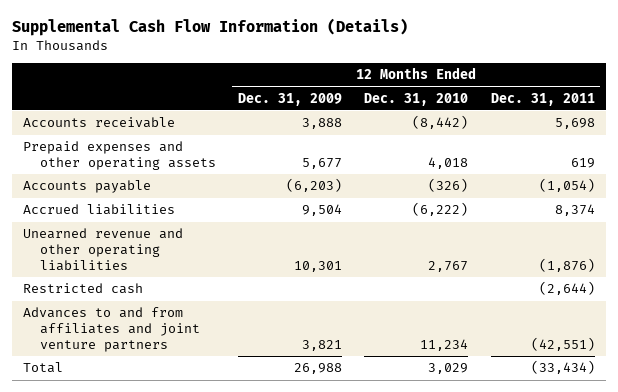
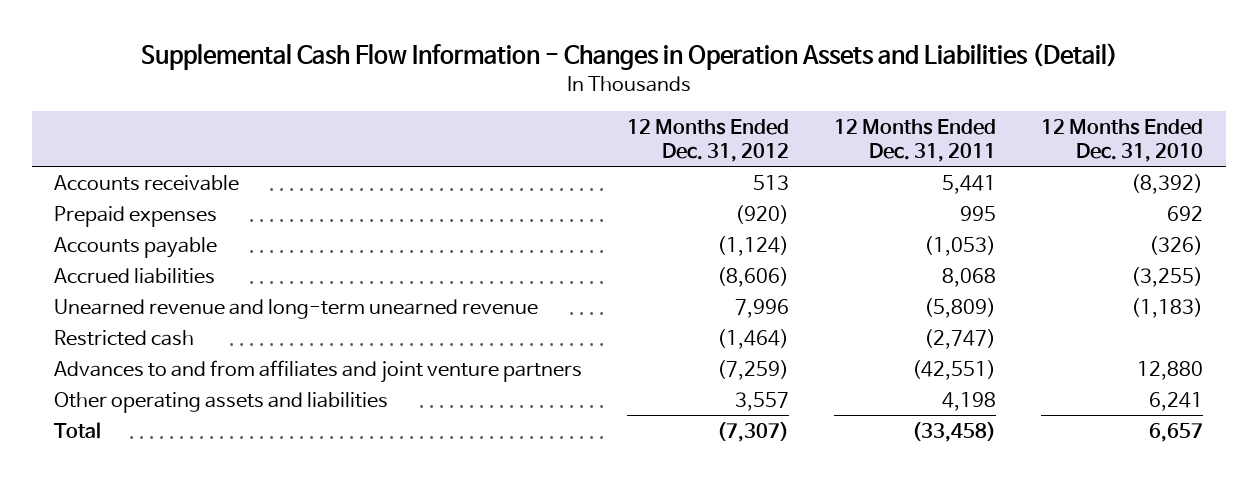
- Supplemental Cash Flow Information (Details)
+ Supplemental Cash Flow Information - Changes in Operation Assets and Liabilities (Detail)
- | 12 Months Ended Dec. 31, 2009 | 12 Months Ended Dec. 31, 2010 | 12 Months Ended Dec. 31, 2011
+ | 12 Months Ended Dec. 31, 2012 | 12 Months Ended Dec. 31, 2011 | 12 Months Ended Dec. 31, 2010
- Accounts receivable | 3,888 | (8,442) | 5,698
- Prepaid expenses and other operating assets | 5,677 | 4,018 | 619
- Accounts payable | (6,203) | (326) | (1,054)
- Accrued liabilities | 9,504 | (6,222) | 8,374
- Unearned revenue and other operating liabilities | 10,301 | 2,767 | (1,876)
- Restricted cash | | | (2,644)
- Advances to and from affiliates and joint venture partners | 3,821 | 11,234 | (42,551)
- Total | 26,988 | 3,029 | (33,434)
+ Accounts receivable | 513 | 5,441 | (8,392)
+ Prepaid expenses | (920) | 995 | 692
+ Accounts payable | (1,124) | (1,053) | (326)
+ Accrued liabilities | (8,606) | 8,068 | (3,255)
+ Unearned revenue and long-term unearned revenue | 7,996 | (5,809) | (1,183)
+ Restricted cash | (1,464) | (2,747) |
+ Advances to and from affiliates and joint venture partners | (7,259) | (42,551) | 12,880
+ Other operating assets and liabilities | 3,557 | 4,198 | 6,241
+ Total | (7,307) | (33,458) | 6,657

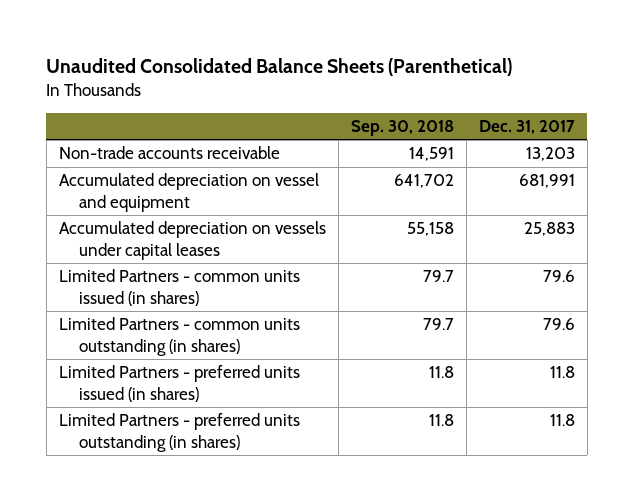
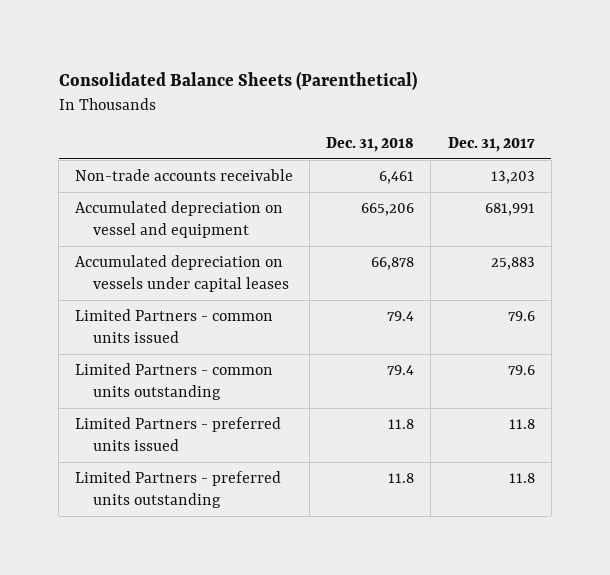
- Unaudited Consolidated Balance Sheets (Parenthetical)
+ Consolidated Balance Sheets (Parenthetical)
- | Sep. 30, 2018 | Dec. 31, 2017
+ | Dec. 31, 2018 | Dec. 31, 2017
- Limited Partners - common units issued (in shares) | 79.7 | 79.6
- Limited Partners - common units outstanding (in shares) | 79.7 | 79.6
- Limited Partners - preferred units issued (in shares) | 11.8 | 11.8
- Limited Partners - preferred units outstanding (in shares) | 11.8 | 11.8
+ Limited Partners - common units issued | 79.4 | 79.6
+ Limited Partners - common units outstanding | 79.4 | 79.6
+ Limited Partners - preferred units issued | 11.8 | 11.8
+ Limited Partners - preferred units outstanding | 11.8 | 11.8

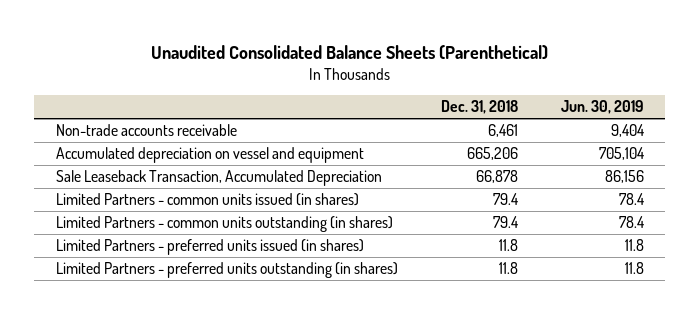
- Consolidated Balance Sheets (Parenthetical)
+ Unaudited Consolidated Balance Sheets (Parenthetical)
- | Dec. 31, 2018 | Dec. 31, 2017
+ | Dec. 31, 2018 | Jun. 30, 2019
- Accumulated depreciation on vessels under capital leases | 66,878 | 25,883
- Limited Partners - common units issued | 79.4 | 79.6
- Limited Partners - common units outstanding | 79.4 | 79.6
- Limited Partners - preferred units issued | 11.8 | 11.8
- Limited Partners - preferred units outstanding | 11.8 | 11.8
+ Sale Leaseback Transaction, Accumulated Depreciation | 66,878 | 86,156
+ Limited Partners - common units issued (in shares) | 79.4 | 78.4
+ Limited Partners - common units outstanding (in shares) | 79.4 | 78.4
+ Limited Partners - preferred units issued (in shares) | 11.8 | 11.8
+ Limited Partners - preferred units outstanding (in shares) | 11.8 | 11.8

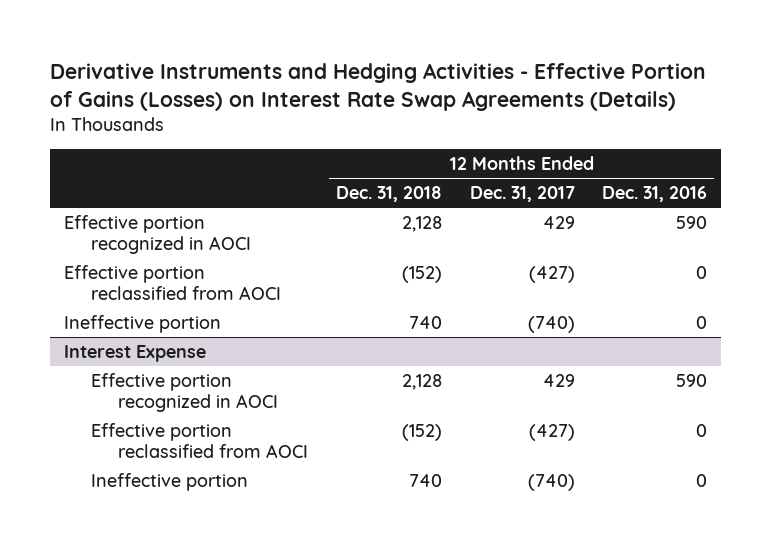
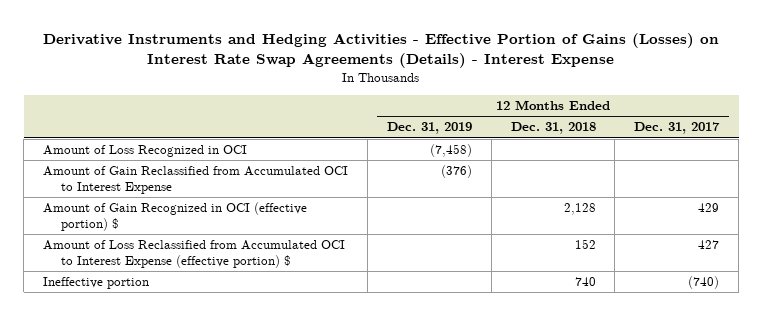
- Derivative Instruments and Hedging Activities - Effective Portion of Gains (Losses) on Interest Rate Swap Agreements (Details)
+ Derivative Instruments and Hedging Activities - Effective Portion of Gains (Losses) on Interest Rate Swap Agreements (Details) - Interest Expense
- | 12 Months Ended Dec. 31, 2018 | 12 Months Ended Dec. 31, 2017 | 12 Months Ended Dec. 31, 2016
+ | 12 Months Ended Dec. 31, 2019 | 12 Months Ended Dec. 31, 2018 | 12 Months Ended Dec. 31, 2017
- Effective portion recognized in AOCI | 2,128 | 429 | 590
- Effective portion reclassified from AOCI | (152) | (427) | 0
- Ineffective portion | 740 | (740) | 0
- Interest Expense
- Effective portion recognized in AOCI | 2,128 | 429 | 590
- Effective portion reclassified from AOCI | (152) | (427) | 0
+ Amount of Loss Recognized in OCI | (7,458) | |
+ Amount of Gain Reclassified from Accumulated OCI to Interest Expense | (376) | |
+ Amount of Gain Recognized in OCI (effective portion) $ | | 2,128 | 429
+ Amount of Loss Reclassified from Accumulated OCI to Interest Expense (effective portion) $ | | 152 | 427

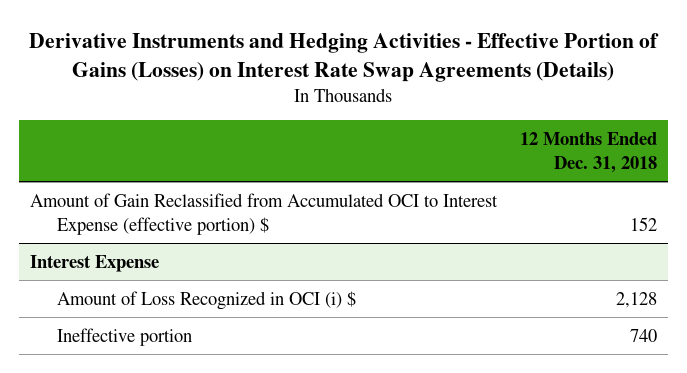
- Derivative Instruments and Hedging Activities - Effective Portion of Gains (Losses) on Interest Rate Swap Agreements (Details) - Interest Expense
+ Derivative Instruments and Hedging Activities - Effective Portion of Gains (Losses) on Interest Rate Swap Agreements (Details)
- | 12 Months Ended Dec. 31, 2019 | 12 Months Ended Dec. 31, 2018 | 12 Months Ended Dec. 31, 2017
+ | 12 Months Ended Dec. 31, 2018
- Amount of Loss Recognized in OCI | (7,458) | |
- Amount of Gain Reclassified from Accumulated OCI to Interest Expense | (376) | |
- Amount of Gain Recognized in OCI (effective portion) $ | | 2,128 | 429
- Amount of Loss Reclassified from Accumulated OCI to Interest Expense (effective portion) $ | | 152 | 427
+ Amount of Gain Reclassified from Accumulated OCI to Interest Expense (effective portion) $ | 152
+ Interest Expense
+ Amount of Loss Recognized in OCI (i) $ | 2,128

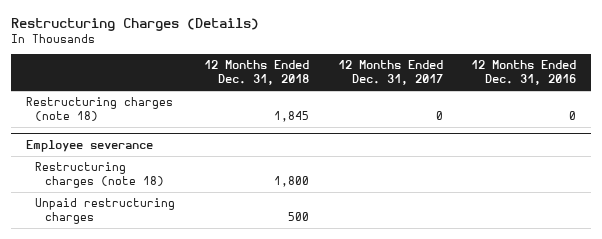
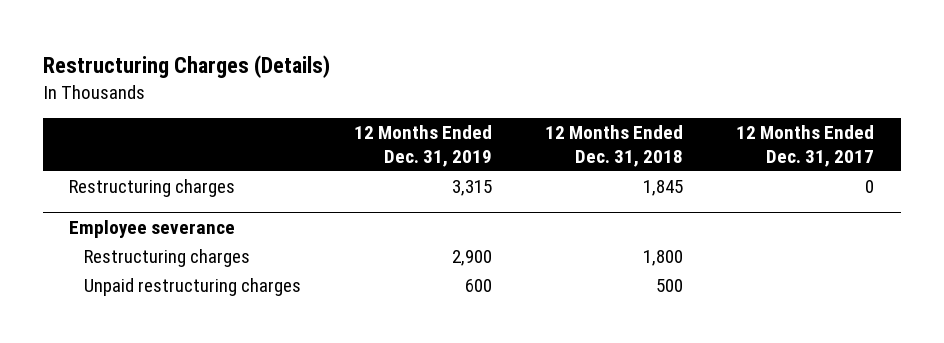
- | 12 Months Ended Dec. 31, 2018 | 12 Months Ended Dec. 31, 2017 | 12 Months Ended Dec. 31, 2016
+ | 12 Months Ended Dec. 31, 2019 | 12 Months Ended Dec. 31, 2018 | 12 Months Ended Dec. 31, 2017
- Restructuring charges (note 18) | 1,845 | 0 | 0
+ Restructuring charges | 3,315 | 1,845 | 0
@ Employee severance
- Restructuring charges (note 18) | 1,800 | |
+ Restructuring charges | 2,900 | 1,800 |

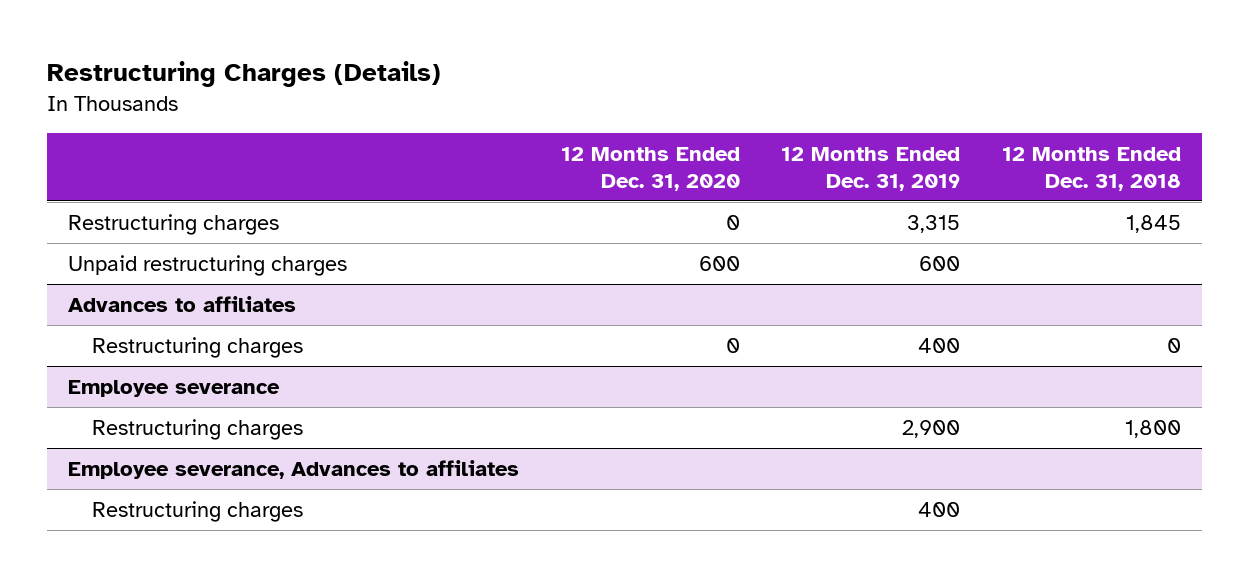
- | 12 Months Ended Dec. 31, 2019 | 12 Months Ended Dec. 31, 2018 | 12 Months Ended Dec. 31, 2017
+ | 12 Months Ended Dec. 31, 2020 | 12 Months Ended Dec. 31, 2019 | 12 Months Ended Dec. 31, 2018
+ Unpaid restructuring charges | 600 | 600 |
+ Advances to affiliates
+ Restructuring charges | 0 | 400 | 0
@ Employee severance
- Unpaid restructuring charges | 600 | 500 |
+ Employee severance, Advances to affiliates
+ Restructuring charges | | 400 |

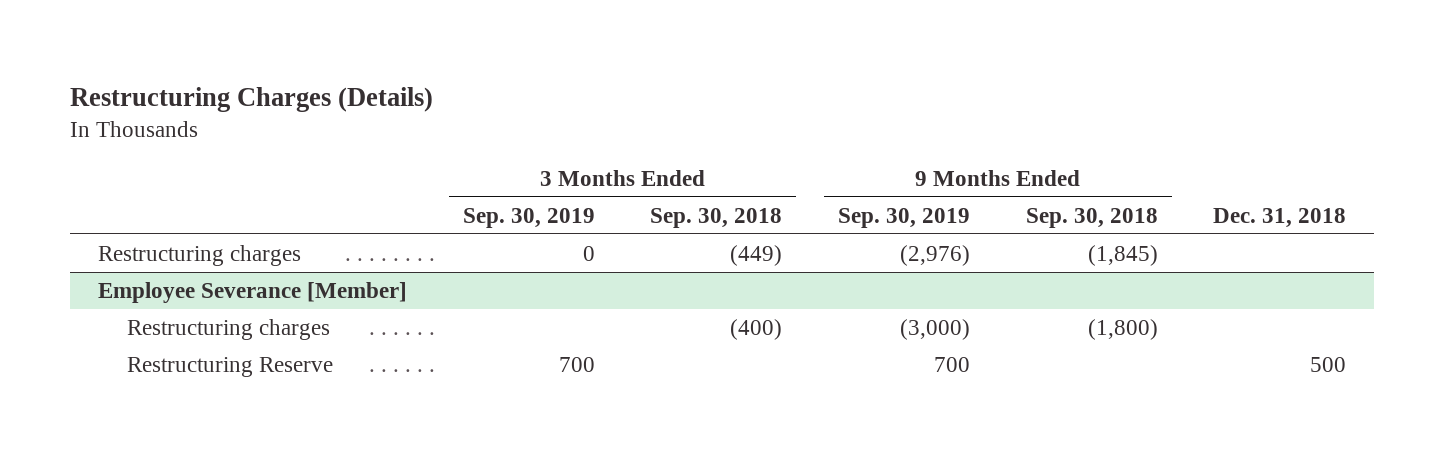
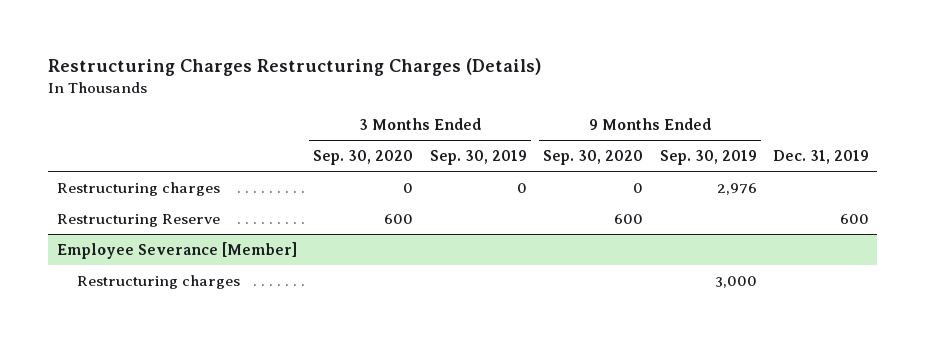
- Restructuring Charges (Details)
+ Restructuring Charges Restructuring Charges (Details)
- | 3 Months Ended Sep. 30, 2019 | 3 Months Ended Sep. 30, 2018 | 9 Months Ended Sep. 30, 2019 | 9 Months Ended Sep. 30, 2018 | Dec. 31, 2018
+ | 3 Months Ended Sep. 30, 2020 | 3 Months Ended Sep. 30, 2019 | 9 Months Ended Sep. 30, 2020 | 9 Months Ended Sep. 30, 2019 | Dec. 31, 2019
- Restructuring charges | 0 | (449) | (2,976) | (1,845) |
+ Restructuring charges | 0 | 0 | 0 | 2,976 |
+ Restructuring Reserve | 600 | | 600 | | 600
@ Employee Severance [Member]
- Restructuring charges | | (400) | (3,000) | (1,800) |
- Restructuring Reserve | 700 | | 700 | | 500
+ Restructuring charges | | | | 3,000 |

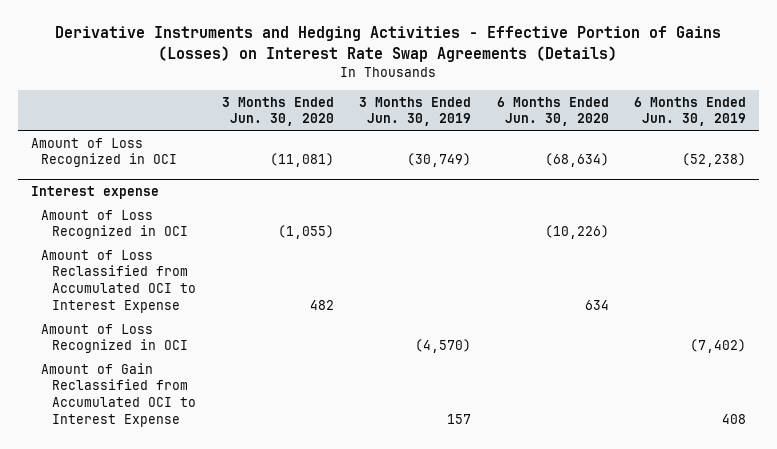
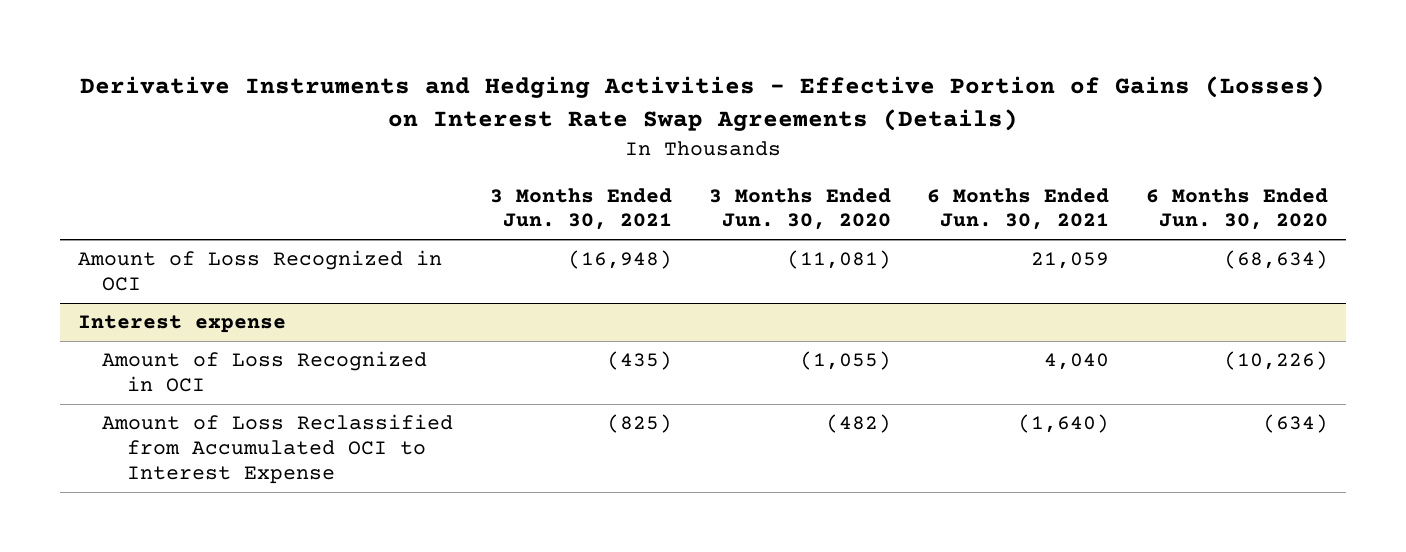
- | 3 Months Ended Jun. 30, 2020 | 3 Months Ended Jun. 30, 2019 | 6 Months Ended Jun. 30, 2020 | 6 Months Ended Jun. 30, 2019
+ | 3 Months Ended Jun. 30, 2021 | 3 Months Ended Jun. 30, 2020 | 6 Months Ended Jun. 30, 2021 | 6 Months Ended Jun. 30, 2020
@ Interest expense
- Amount of Loss Reclassified from Accumulated OCI to Interest Expense | 482 | | 634 |
- Amount of Loss Recognized in OCI | | (4,570) | | (7,402)
- Amount of Gain Reclassified from Accumulated OCI to Interest Expense | | 157 | | 408
+ Amount of Loss Reclassified from Accumulated OCI to Interest Expense | (825) | (482) | (1,640) | (634)

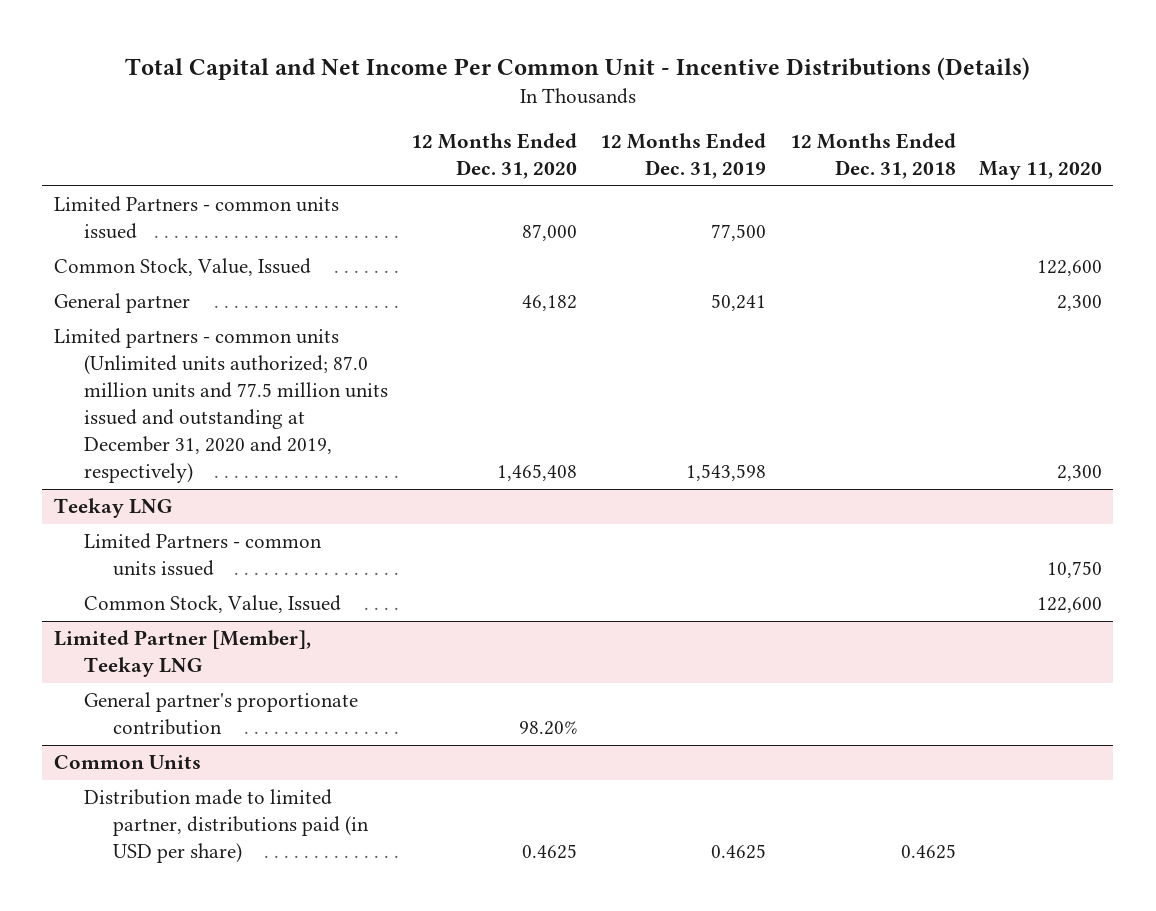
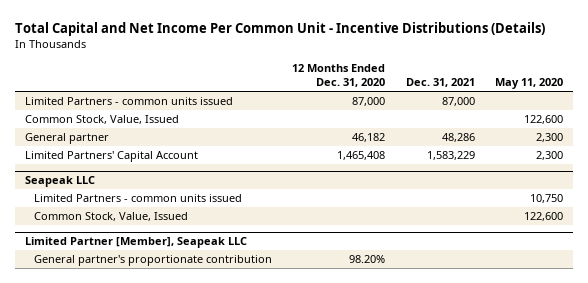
- | 12 Months Ended Dec. 31, 2020 | 12 Months Ended Dec. 31, 2019 | 12 Months Ended Dec. 31, 2018 | May 11, 2020
+ | 12 Months Ended Dec. 31, 2020 | Dec. 31, 2021 | May 11, 2020
- Limited partners - common units (Unlimited units authorized; 87.0 million units and 77.5 million units issued and outstanding at December 31, 2020 and 2019, respectively) | 1,465,408 | 1,543,598 | | 2,300
- Teekay LNG
+ Limited Partners' Capital Account | 1,465,408 | 1,583,229 | 2,300
+ Seapeak LLC
- Limited Partner [Member], Teekay LNG
+ Limited Partner [Member], Seapeak LLC
- Common Units
- Distribution made to limited partner, distributions paid (in USD per share) | 0.4625 | 0.4625 | 0.4625 |

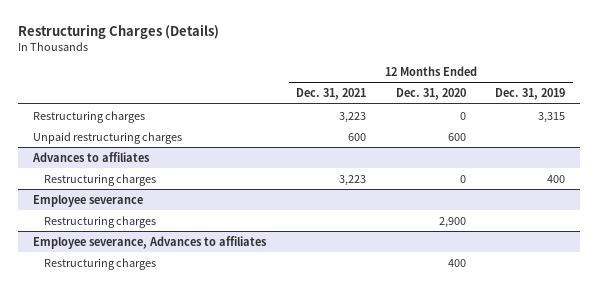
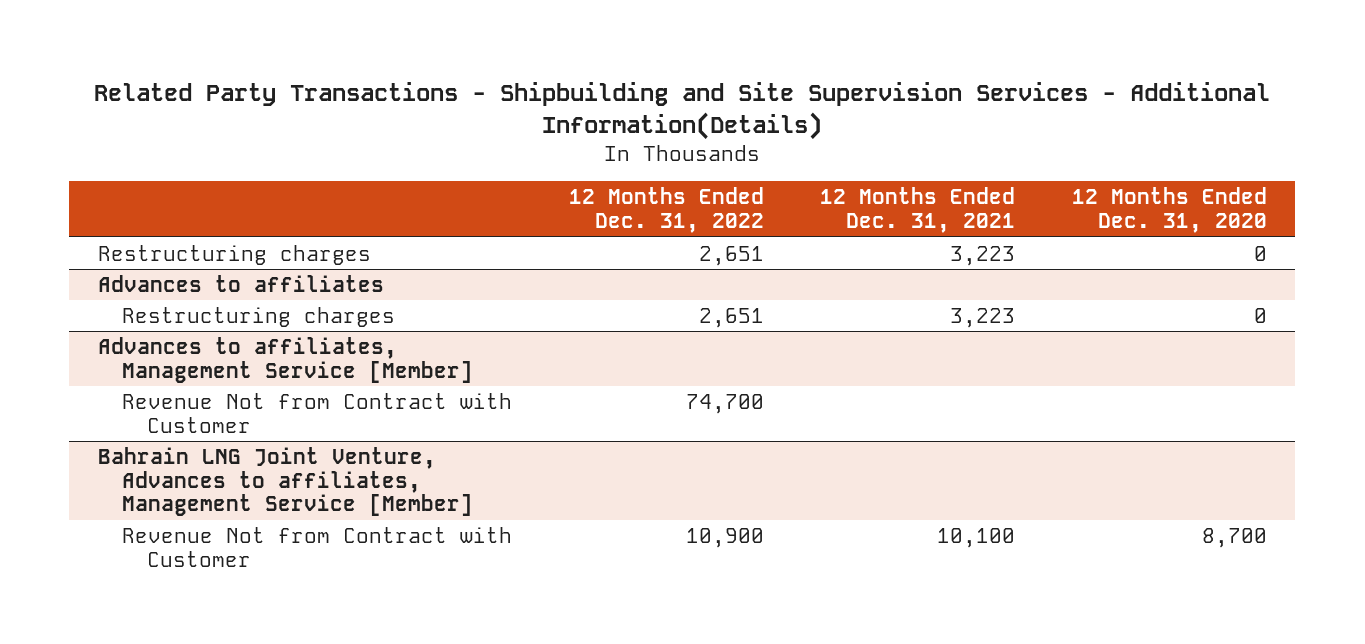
- Restructuring Charges (Details)
+ Related Party Transactions - Shipbuilding and Site Supervision Services - Additional Information(Details)
- | 12 Months Ended Dec. 31, 2021 | 12 Months Ended Dec. 31, 2020 | 12 Months Ended Dec. 31, 2019
+ | 12 Months Ended Dec. 31, 2022 | 12 Months Ended Dec. 31, 2021 | 12 Months Ended Dec. 31, 2020
- Unpaid restructuring charges | 600 | 600 |
- Employee severance
- Restructuring charges | | 2,900 |
- Employee severance, Advances to affiliates
- Restructuring charges | | 400 |
+ Advances to affiliates, Management Service [Member]
+ Revenue Not from Contract with Customer | 74,700 | |
+ Bahrain LNG Joint Venture, Advances to affiliates, Management Service [Member]
+ Revenue Not from Contract with Customer | 10,900 | 10,100 | 8,700

